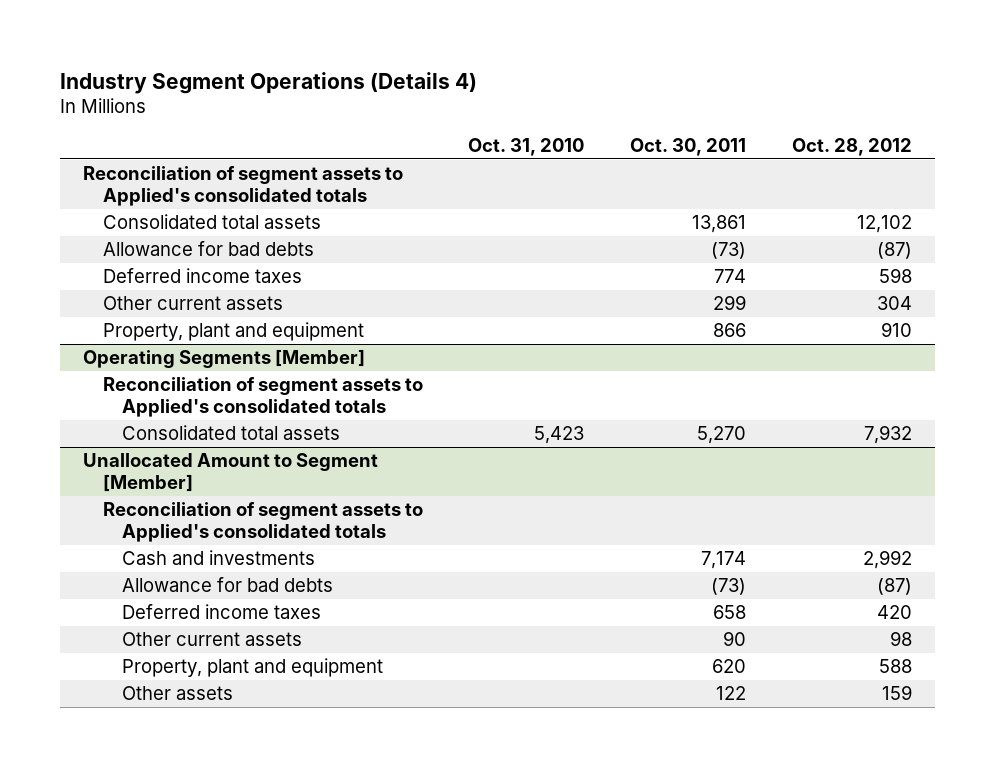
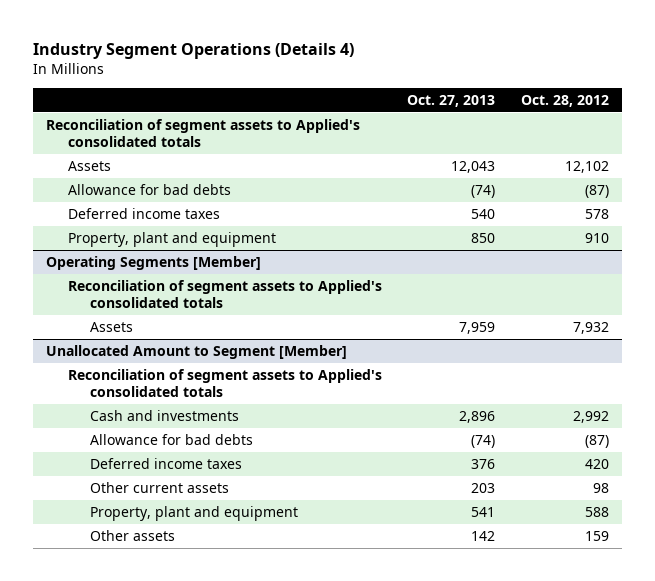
- | Oct. 31, 2010 | Oct. 30, 2011 | Oct. 28, 2012
+ | Oct. 27, 2013 | Oct. 28, 2012
- Consolidated total assets | | 13,861 | 12,102
+ Assets | 12,043 | 12,102
- Deferred income taxes | | 774 | 598
- Other current assets | | 299 | 304
+ Deferred income taxes | 540 | 578
@ Operating Segments [Member]
- Consolidated total assets | 5,423 | 5,270 | 7,932
+ Assets | 7,959 | 7,932

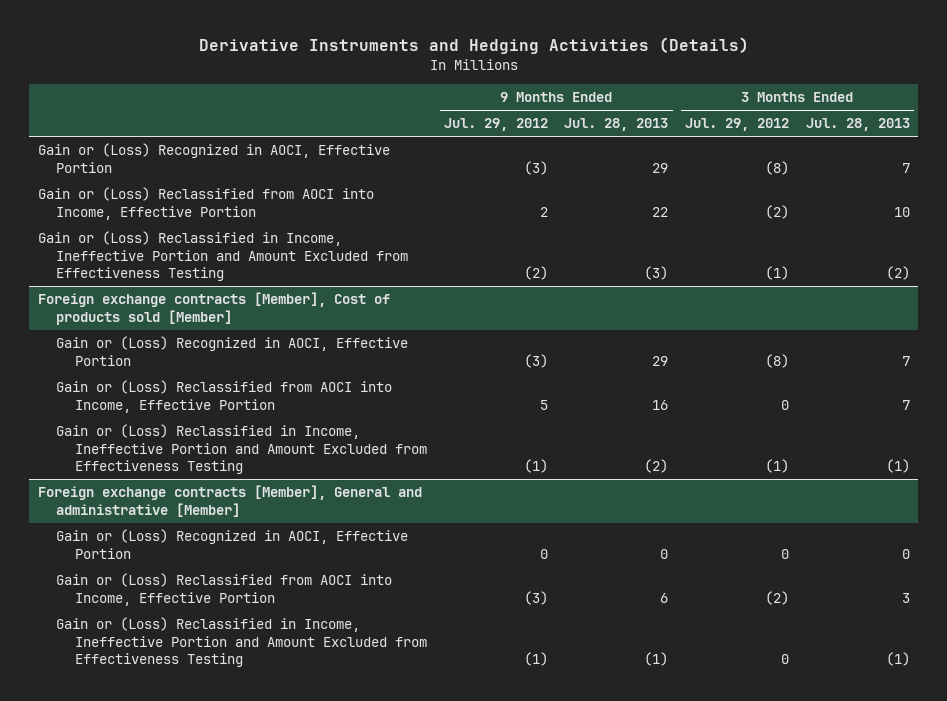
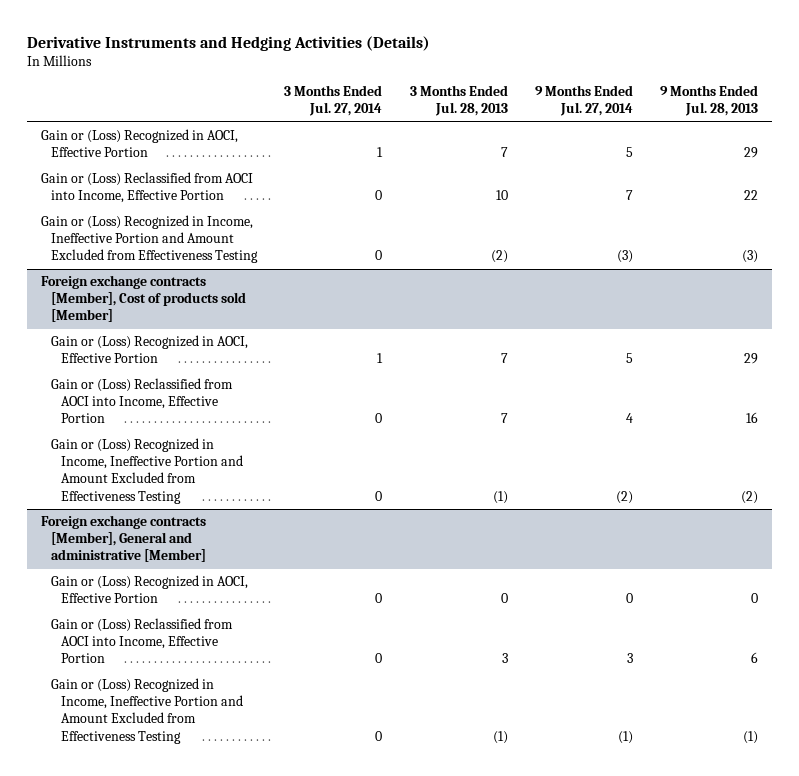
- | 9 Months Ended Jul. 29, 2012 | 9 Months Ended Jul. 28, 2013 | 3 Months Ended Jul. 29, 2012 | 3 Months Ended Jul. 28, 2013
+ | 3 Months Ended Jul. 27, 2014 | 3 Months Ended Jul. 28, 2013 | 9 Months Ended Jul. 27, 2014 | 9 Months Ended Jul. 28, 2013
- Gain or (Loss) Reclassified in Income, Ineffective Portion and Amount Excluded from Effectiveness Testing | (2) | (3) | (1) | (2)
+ Gain or (Loss) Recognized in Income, Ineffective Portion and Amount Excluded from Effectiveness Testing | 0 | (2) | (3) | (3)
@ Foreign exchange contracts [Member], Cost of products sold [Member]
- Gain or (Loss) Reclassified in Income, Ineffective Portion and Amount Excluded from Effectiveness Testing | (1) | (2) | (1) | (1)
+ Gain or (Loss) Recognized in Income, Ineffective Portion and Amount Excluded from Effectiveness Testing | 0 | (1) | (2) | (2)
@ Foreign exchange contracts [Member], General and administrative [Member]
- Gain or (Loss) Reclassified in Income, Ineffective Portion and Amount Excluded from Effectiveness Testing | (1) | (1) | 0 | (1)
+ Gain or (Loss) Recognized in Income, Ineffective Portion and Amount Excluded from Effectiveness Testing | 0 | (1) | (1) | (1)

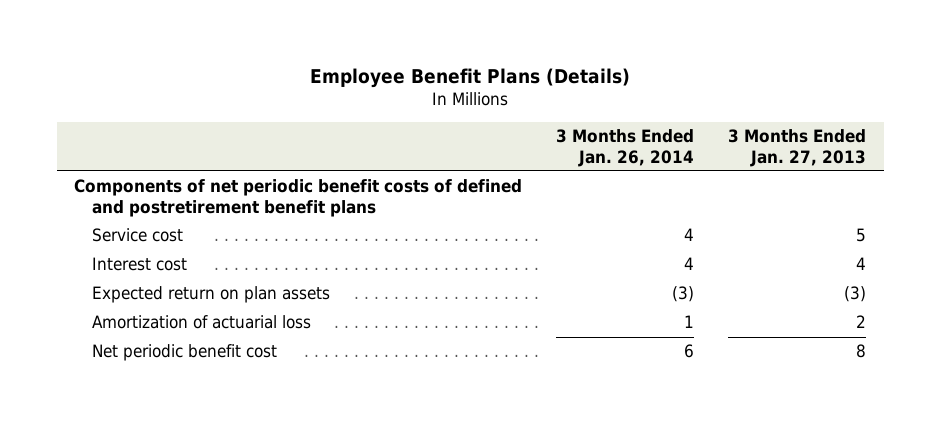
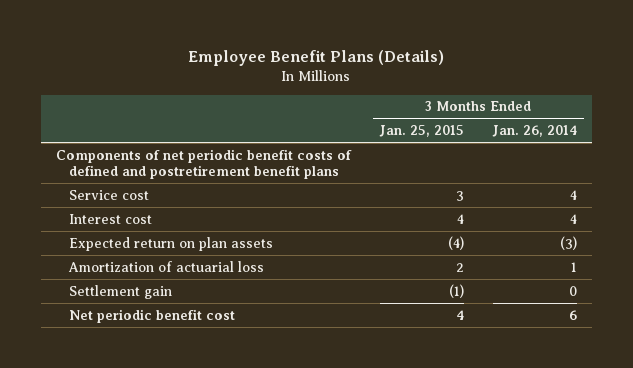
- | 3 Months Ended Jan. 26, 2014 | 3 Months Ended Jan. 27, 2013
+ | 3 Months Ended Jan. 25, 2015 | 3 Months Ended Jan. 26, 2014
+ Settlement gain | (1) | 0

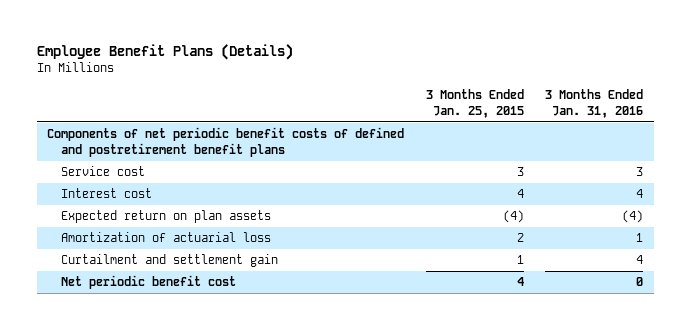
- | 3 Months Ended Jan. 25, 2015 | 3 Months Ended Jan. 26, 2014
+ | 3 Months Ended Jan. 25, 2015 | 3 Months Ended Jan. 31, 2016
- Settlement gain | (1) | 0
+ Curtailment and settlement gain | 1 | 4

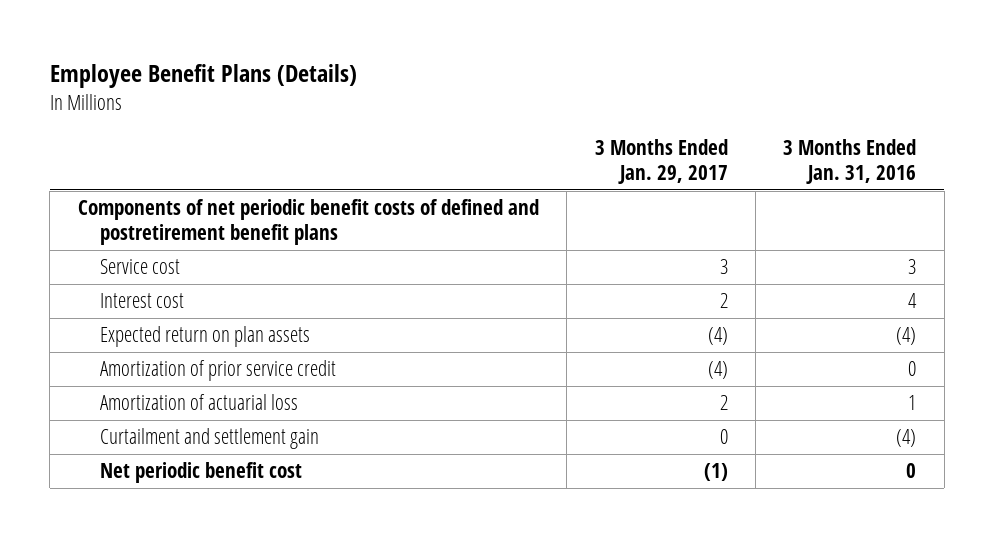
- | 3 Months Ended Jan. 25, 2015 | 3 Months Ended Jan. 31, 2016
+ | 3 Months Ended Jan. 29, 2017 | 3 Months Ended Jan. 31, 2016
+ Amortization of prior service credit | (4) | 0
- Curtailment and settlement gain | 1 | 4
+ Curtailment and settlement gain | 0 | (4)

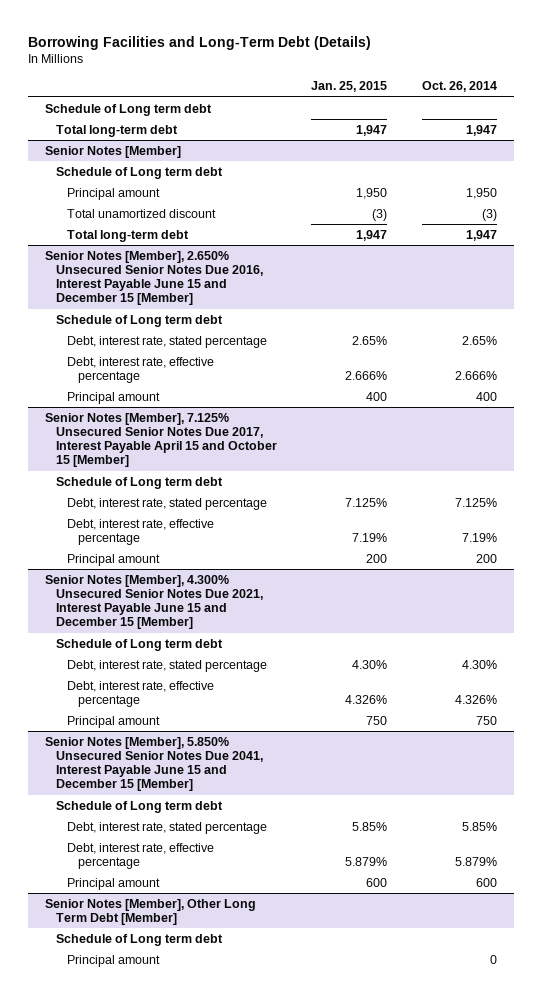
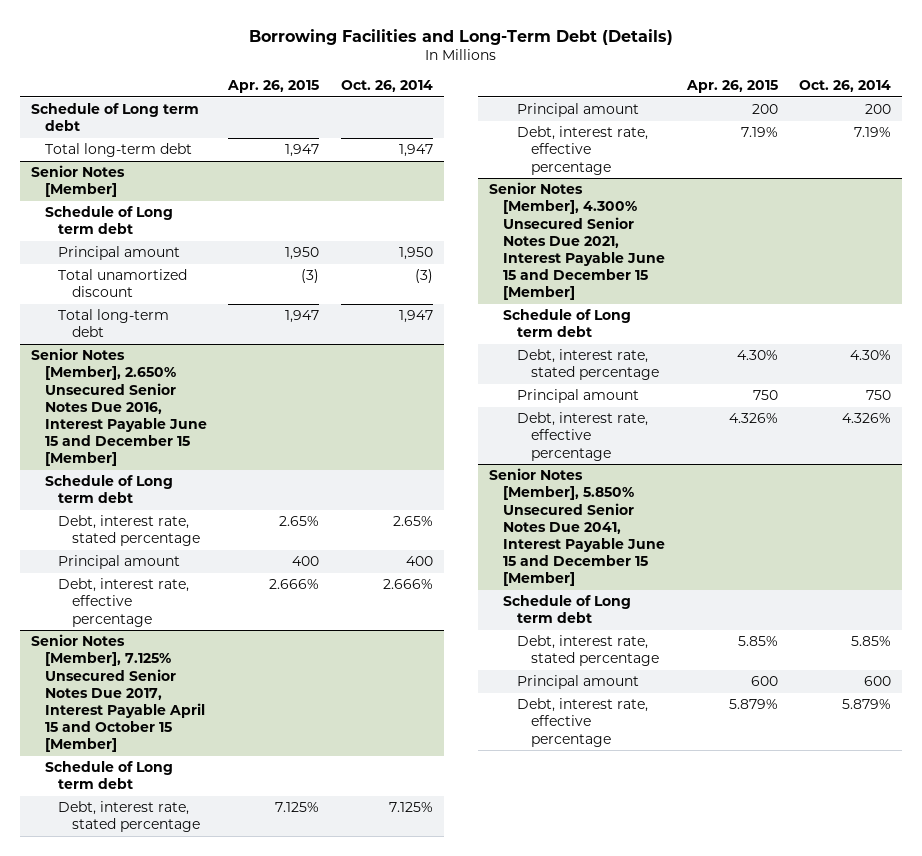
- | Jan. 25, 2015 | Oct. 26, 2014
+ | Apr. 26, 2015 | Oct. 26, 2014
@ Senior Notes [Member], 2.650% Unsecured Senior Notes Due 2016, Interest Payable June 15 and December 15 [Member]
moved down: Debt, interest rate, effective percentage | 2.666% | 2.666%
@ Senior Notes [Member], 7.125% Unsecured Senior Notes Due 2017, Interest Payable April 15 and October 15 [Member]
moved down: Debt, interest rate, effective percentage | 7.19% | 7.19%
@ Senior Notes [Member], 4.300% Unsecured Senior Notes Due 2021, Interest Payable June 15 and December 15 [Member]
moved down: Debt, interest rate, effective percentage | 4.326% | 4.326%
- Senior Notes [Member], Other Long Term Debt [Member]
- Schedule of Long term debt
- Principal amount | | 0
@ Senior Notes [Member], 5.850% Unsecured Senior Notes Due 2041, Interest Payable June 15 and December 15 [Member]
moved down: Debt, interest rate, effective percentage | 5.879% | 5.879%

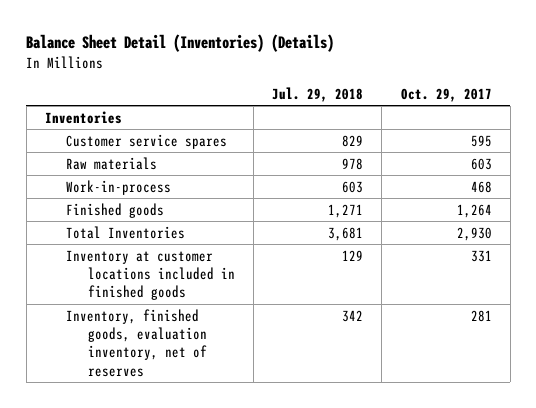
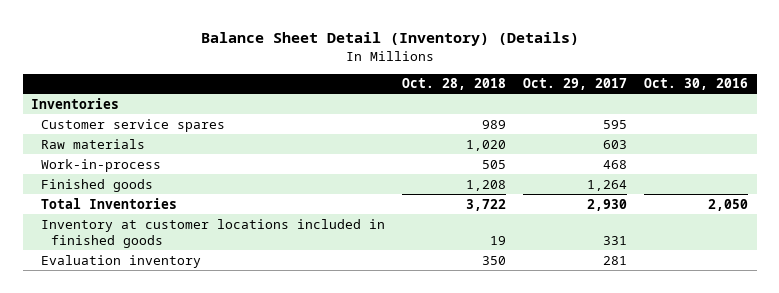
- Balance Sheet Detail (Inventories) (Details)
+ Balance Sheet Detail (Inventory) (Details)
- | Jul. 29, 2018 | Oct. 29, 2017
+ | Oct. 28, 2018 | Oct. 29, 2017 | Oct. 30, 2016
- Inventory, finished goods, evaluation inventory, net of reserves | 342 | 281
+ Evaluation inventory | 350 | 281 |

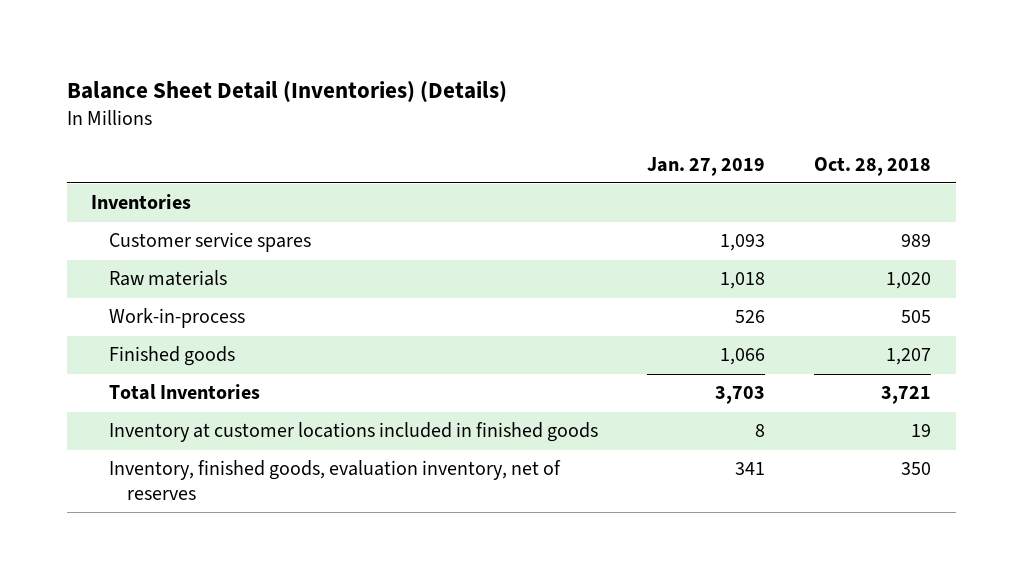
- Balance Sheet Detail (Inventory) (Details)
+ Balance Sheet Detail (Inventories) (Details)
- | Oct. 28, 2018 | Oct. 29, 2017 | Oct. 30, 2016
+ | Jan. 27, 2019 | Oct. 28, 2018
- Finished goods | 1,208 | 1,264 |
- Total Inventories | 3,722 | 2,930 | 2,050
+ Finished goods | 1,066 | 1,207
+ Total Inventories | 3,703 | 3,721
- Evaluation inventory | 350 | 281 |
+ Inventory, finished goods, evaluation inventory, net of reserves | 341 | 350

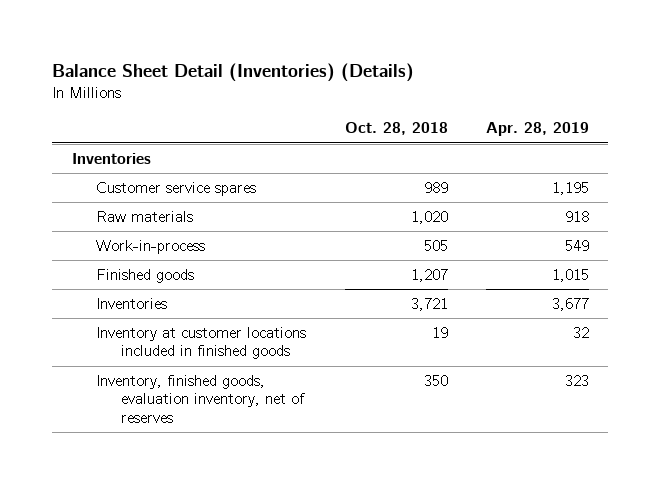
- | Jan. 27, 2019 | Oct. 28, 2018
+ | Oct. 28, 2018 | Apr. 28, 2019
- Total Inventories | 3,703 | 3,721
+ Inventories | 3,721 | 3,677

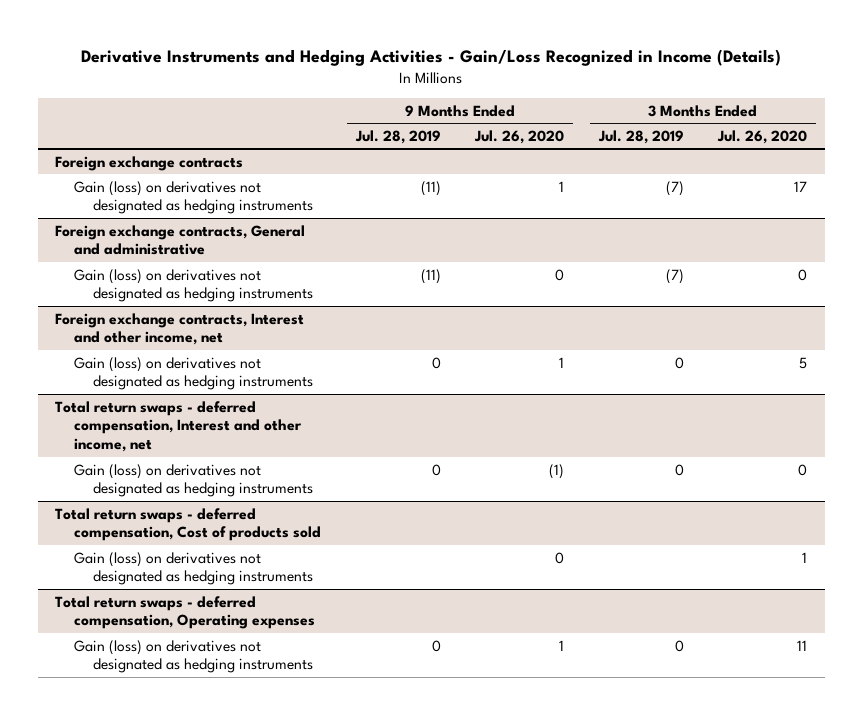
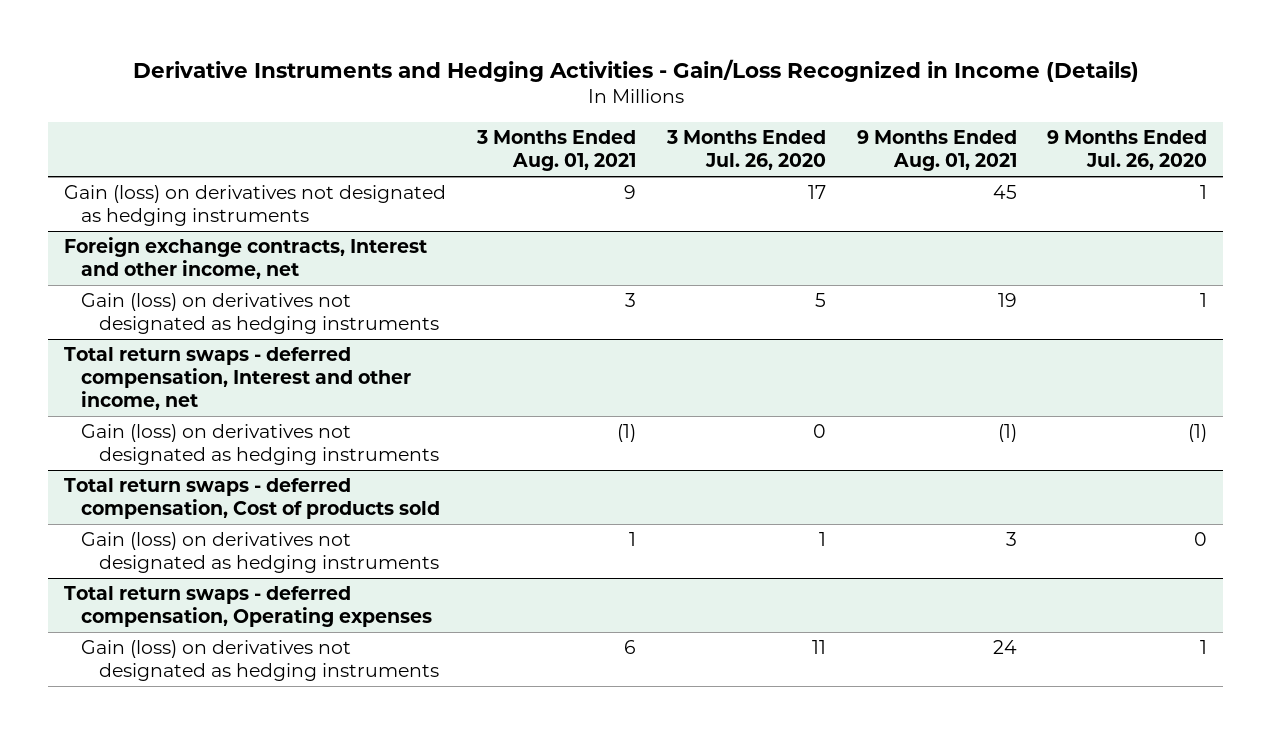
- | 9 Months Ended Jul. 28, 2019 | 9 Months Ended Jul. 26, 2020 | 3 Months Ended Jul. 28, 2019 | 3 Months Ended Jul. 26, 2020
+ | 3 Months Ended Aug. 01, 2021 | 3 Months Ended Jul. 26, 2020 | 9 Months Ended Aug. 01, 2021 | 9 Months Ended Jul. 26, 2020
- Foreign exchange contracts
- Foreign exchange contracts, General and administrative
- Gain (loss) on derivatives not designated as hedging instruments | (11) | 0 | (7) | 0

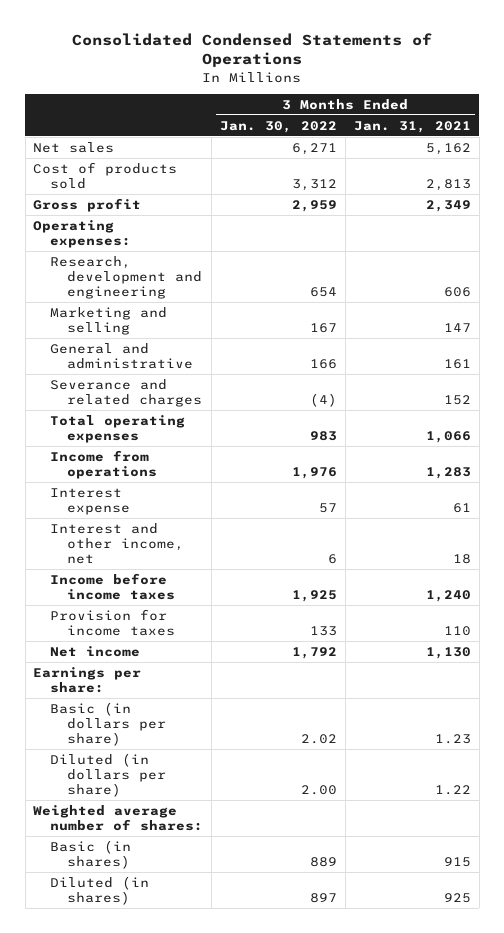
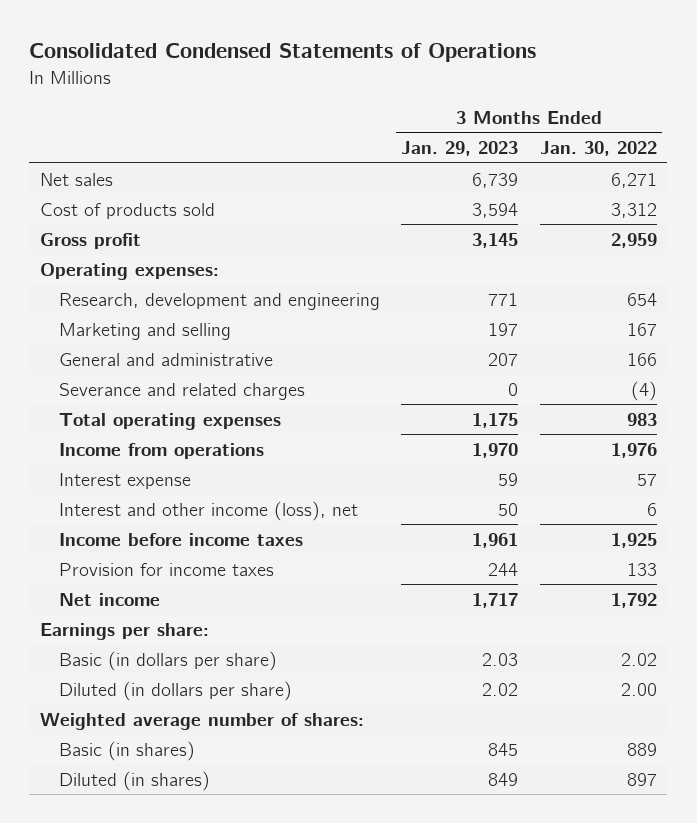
- | 3 Months Ended Jan. 30, 2022 | 3 Months Ended Jan. 31, 2021
+ | 3 Months Ended Jan. 29, 2023 | 3 Months Ended Jan. 30, 2022
- Interest and other income, net | 6 | 18
+ Interest and other income (loss), net | 50 | 6

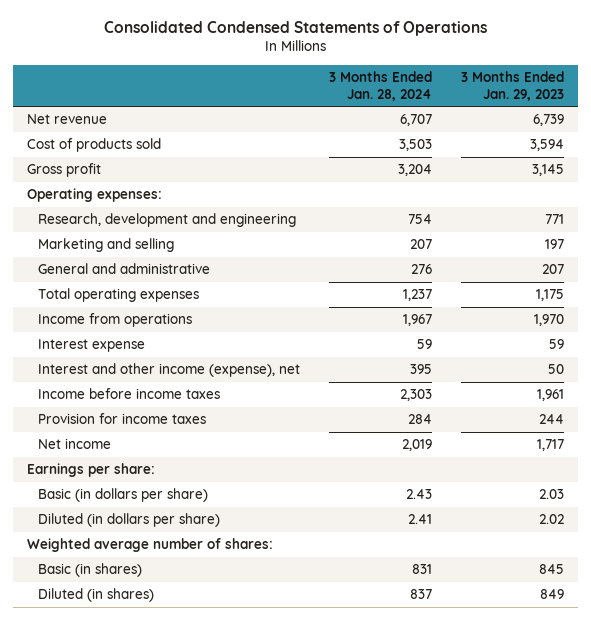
- | 3 Months Ended Jan. 29, 2023 | 3 Months Ended Jan. 30, 2022
+ | 3 Months Ended Jan. 28, 2024 | 3 Months Ended Jan. 29, 2023
- Net sales | 6,739 | 6,271
+ Net revenue | 6,707 | 6,739
- Severance and related charges | 0 | (4)
- Interest and other income (loss), net | 50 | 6
+ Interest and other income (expense), net | 395 | 50

